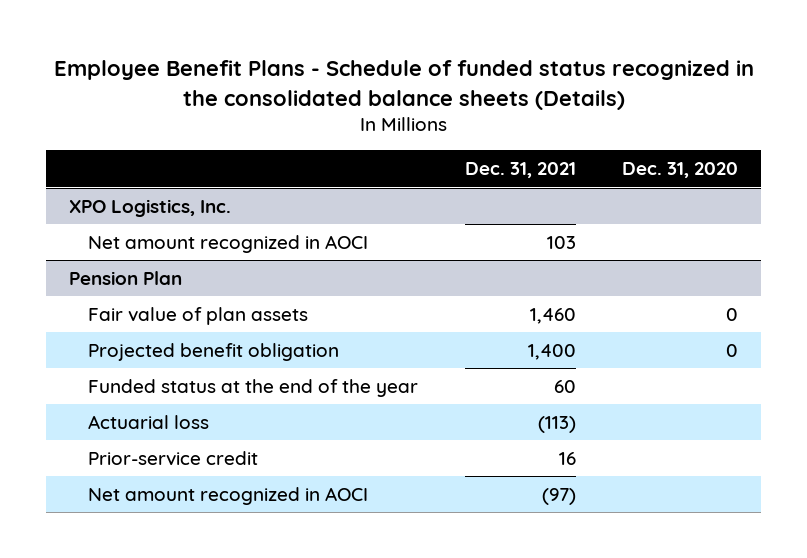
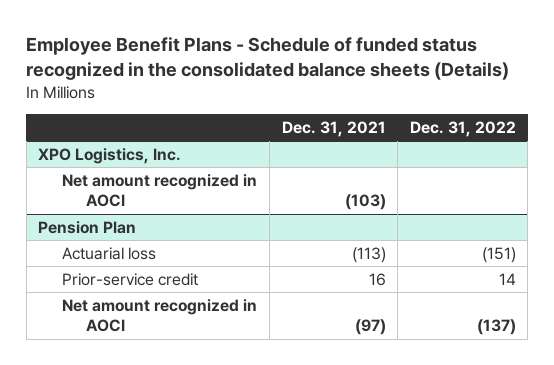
- | Dec. 31, 2021 | Dec. 31, 2020
+ | Dec. 31, 2021 | Dec. 31, 2022
@ XPO Logistics, Inc.
- Net amount recognized in AOCI | 103 |
+ Net amount recognized in AOCI | (103) |
@ Pension Plan
- Fair value of plan assets | 1,460 | 0
- Projected benefit obligation | 1,400 | 0
- Funded status at the end of the year | 60 |

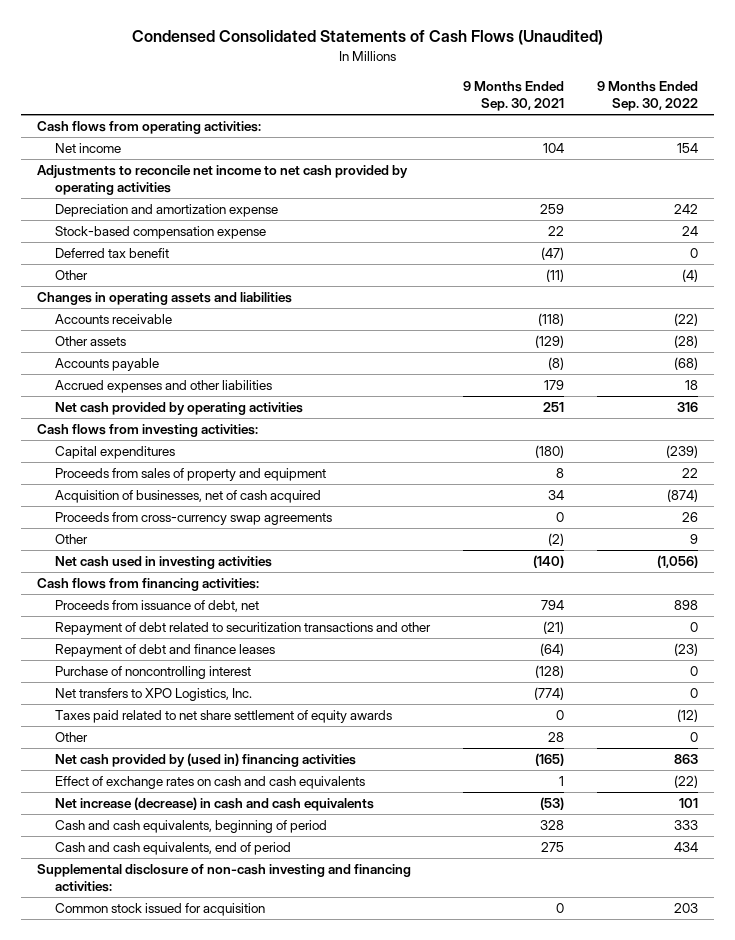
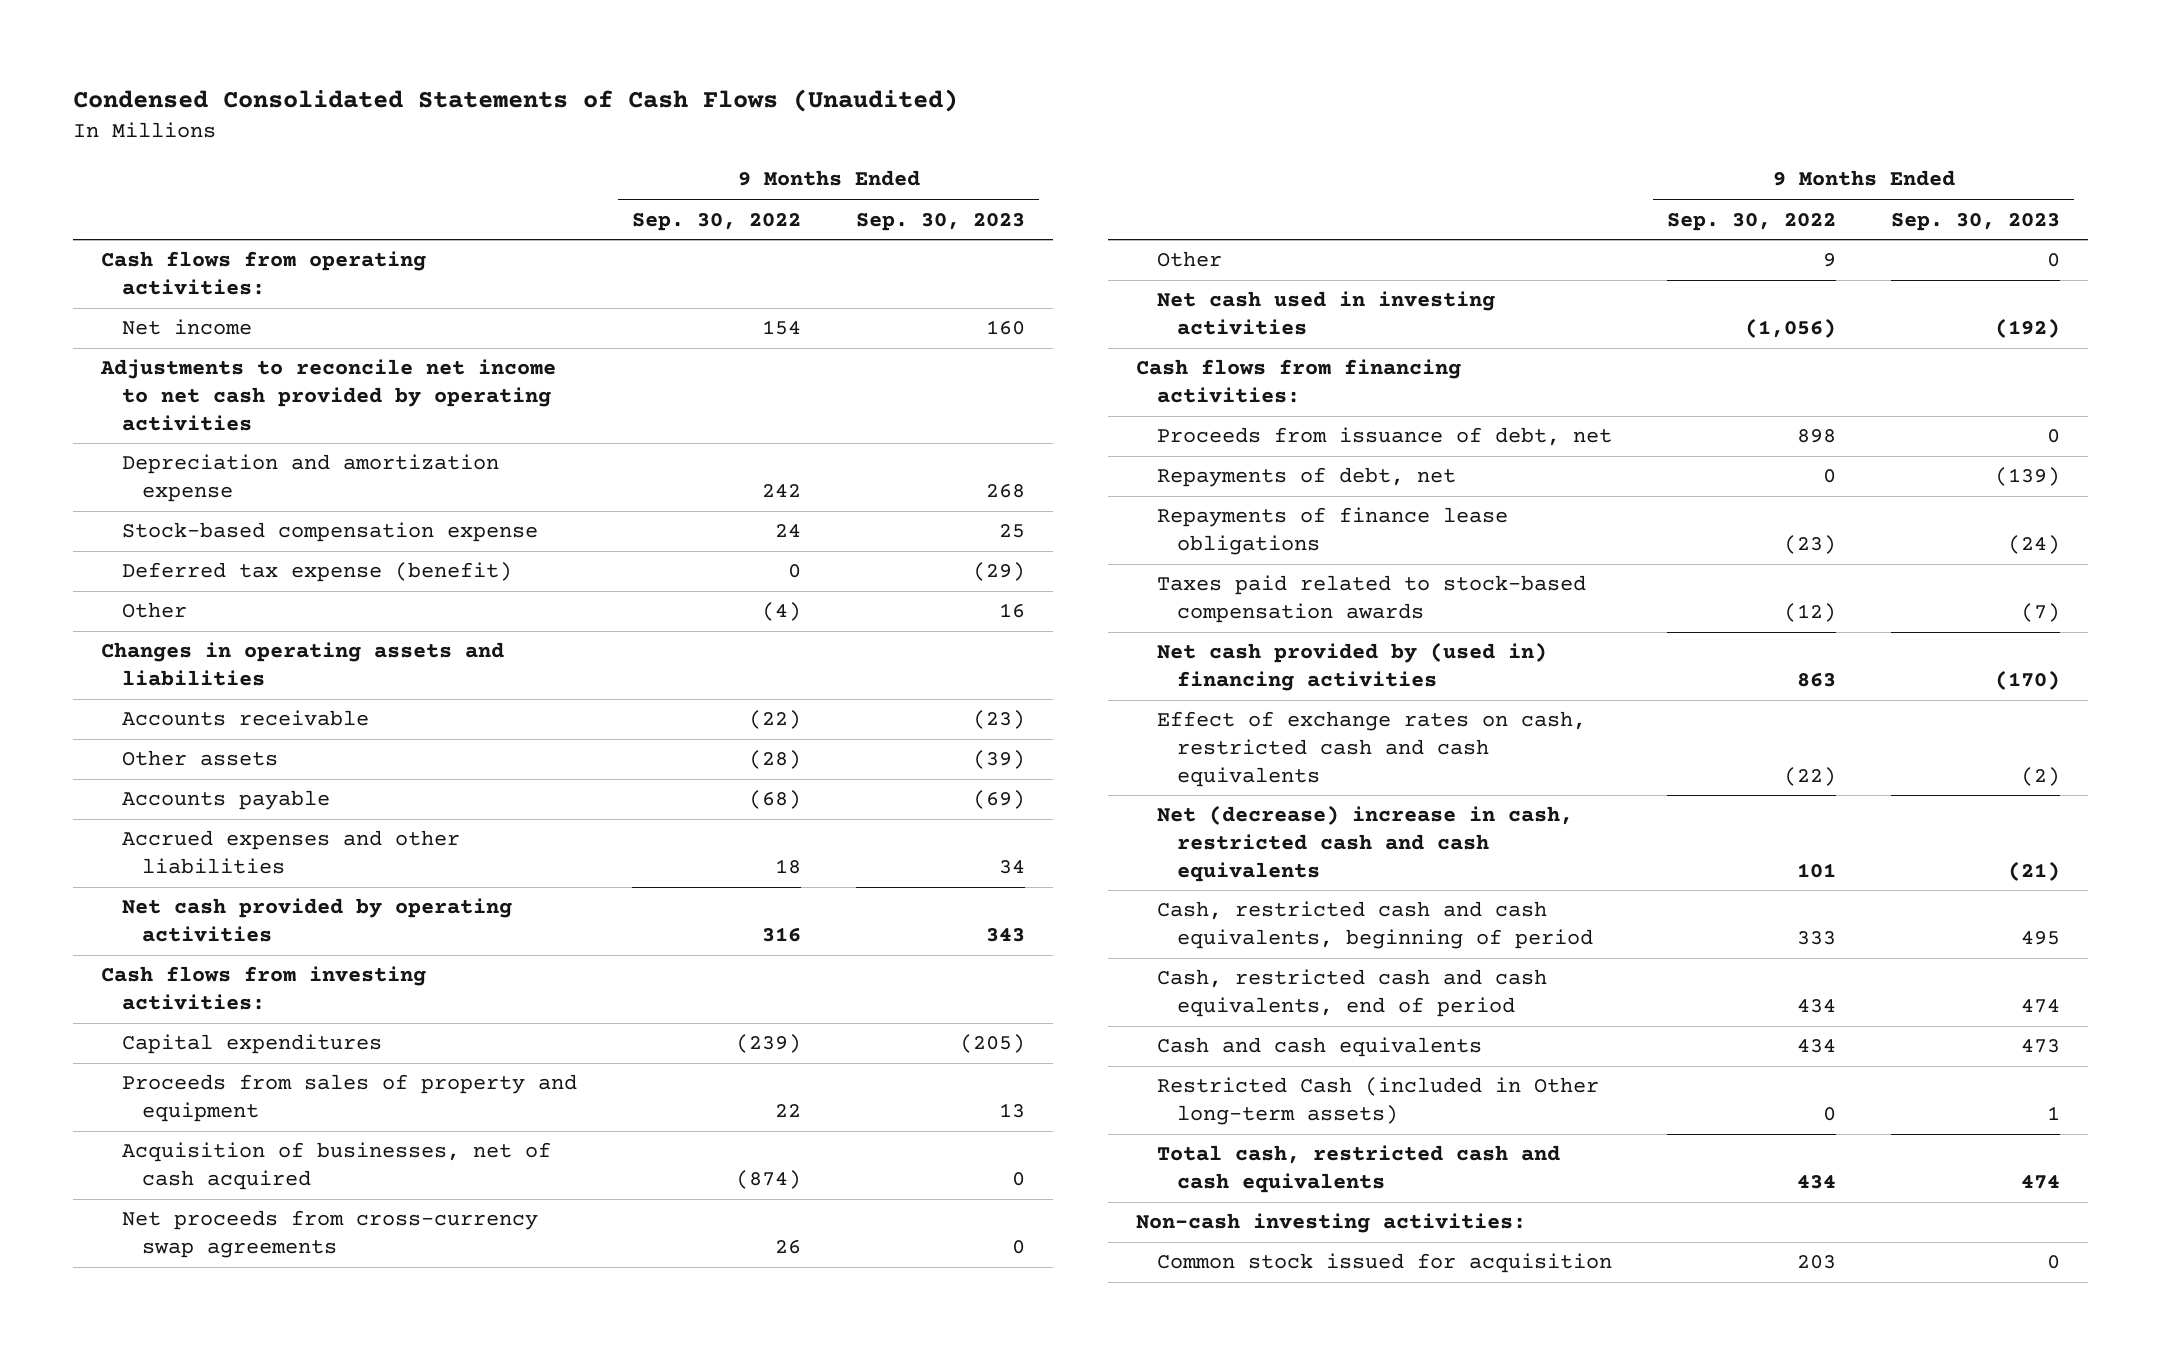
- | 9 Months Ended Sep. 30, 2021 | 9 Months Ended Sep. 30, 2022
+ | 9 Months Ended Sep. 30, 2022 | 9 Months Ended Sep. 30, 2023
- Deferred tax benefit | (47) | 0
+ Deferred tax expense (benefit) | 0 | (29)
- Proceeds from cross-currency swap agreements | 0 | 26
+ Net proceeds from cross-currency swap agreements | 26 | 0
- Repayment of debt related to securitization transactions and other | (21) | 0
- Repayment of debt and finance leases | (64) | (23)
- Purchase of noncontrolling interest | (128) | 0
- Net transfers to XPO Logistics, Inc. | (774) | 0
- Taxes paid related to net share settlement of equity awards | 0 | (12)
- Other | 28 | 0
+ Repayments of debt, net | 0 | (139)
+ Repayments of finance lease obligations | (23) | (24)
+ Taxes paid related to stock-based compensation awards | (12) | (7)
- Effect of exchange rates on cash and cash equivalents | 1 | (22)
- Net increase (decrease) in cash and cash equivalents | (53) | 101
- Cash and cash equivalents, beginning of period | 328 | 333
- Cash and cash equivalents, end of period | 275 | 434
- Supplemental disclosure of non-cash investing and financing activities:
+ Effect of exchange rates on cash, restricted cash and cash equivalents | (22) | (2)
+ Net (decrease) increase in cash, restricted cash and cash equivalents | 101 | (21)
+ Cash, restricted cash and cash equivalents, beginning of period | 333 | 495
+ Cash, restricted cash and cash equivalents, end of period | 434 | 474
+ Cash and cash equivalents | 434 | 473
+ Restricted Cash (included in Other long-term assets) | 0 | 1
+ Total cash, restricted cash and cash equivalents | 434 | 474
+ Non-cash investing activities:

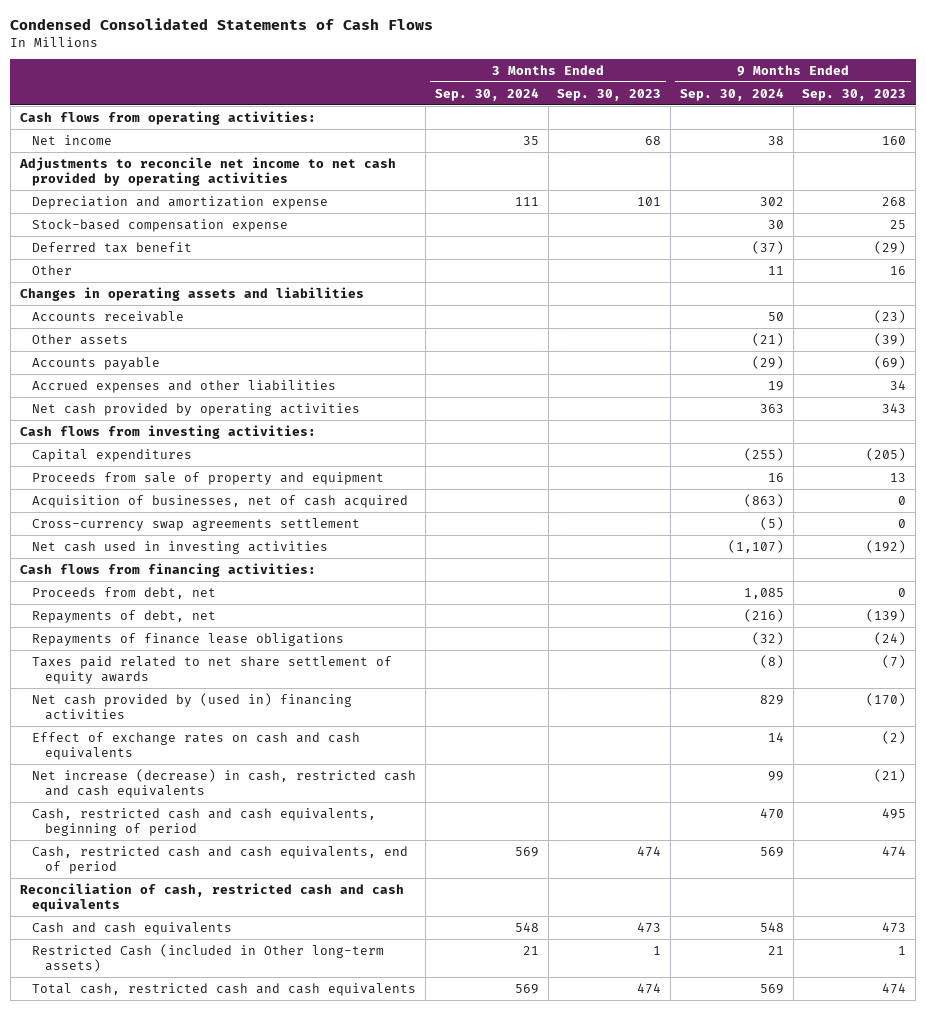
- Condensed Consolidated Statements of Cash Flows (Unaudited)
+ Condensed Consolidated Statements of Cash Flows
- | 9 Months Ended Sep. 30, 2022 | 9 Months Ended Sep. 30, 2023
+ | 3 Months Ended Sep. 30, 2024 | 3 Months Ended Sep. 30, 2023 | 9 Months Ended Sep. 30, 2024 | 9 Months Ended Sep. 30, 2023
- Deferred tax expense (benefit) | 0 | (29)
+ Deferred tax benefit | | | (37) | (29)
- Proceeds from sales of property and equipment | 22 | 13
+ Proceeds from sale of property and equipment | | | 16 | 13
- Net proceeds from cross-currency swap agreements | 26 | 0
- Other | 9 | 0
+ Cross-currency swap agreements settlement | | | (5) | 0
- Proceeds from issuance of debt, net | 898 | 0
+ Proceeds from debt, net | | | 1,085 | 0
- Taxes paid related to stock-based compensation awards | (12) | (7)
+ Taxes paid related to net share settlement of equity awards | | | (8) | (7)
- Effect of exchange rates on cash, restricted cash and cash equivalents | (22) | (2)
- Net (decrease) increase in cash, restricted cash and cash equivalents | 101 | (21)
+ Effect of exchange rates on cash and cash equivalents | | | 14 | (2)
+ Net increase (decrease) in cash, restricted cash and cash equivalents | | | 99 | (21)
+ Reconciliation of cash, restricted cash and cash equivalents
- Non-cash investing activities:
- Common stock issued for acquisition | 203 | 0

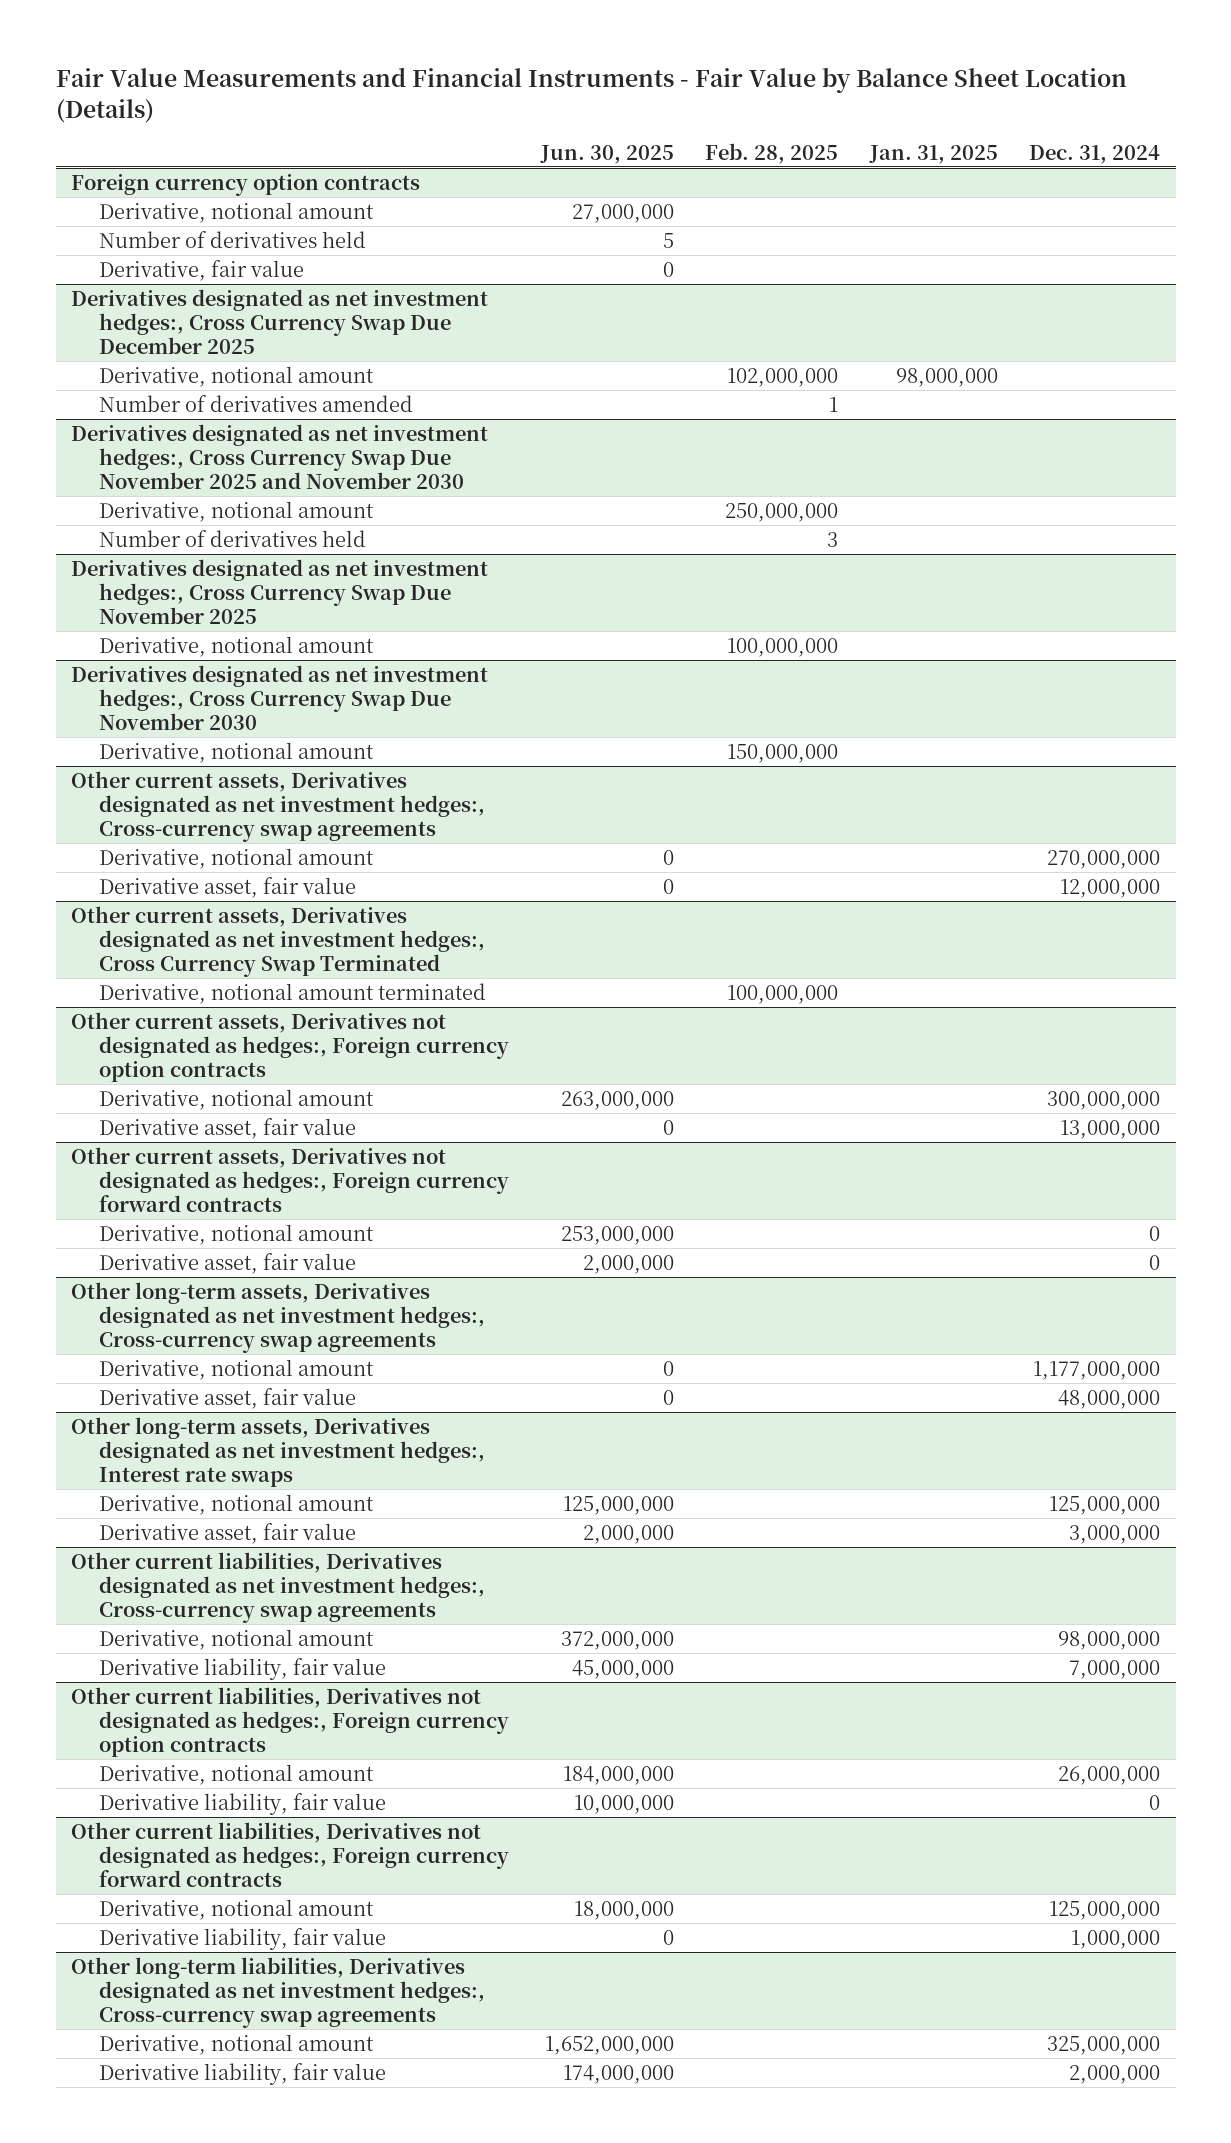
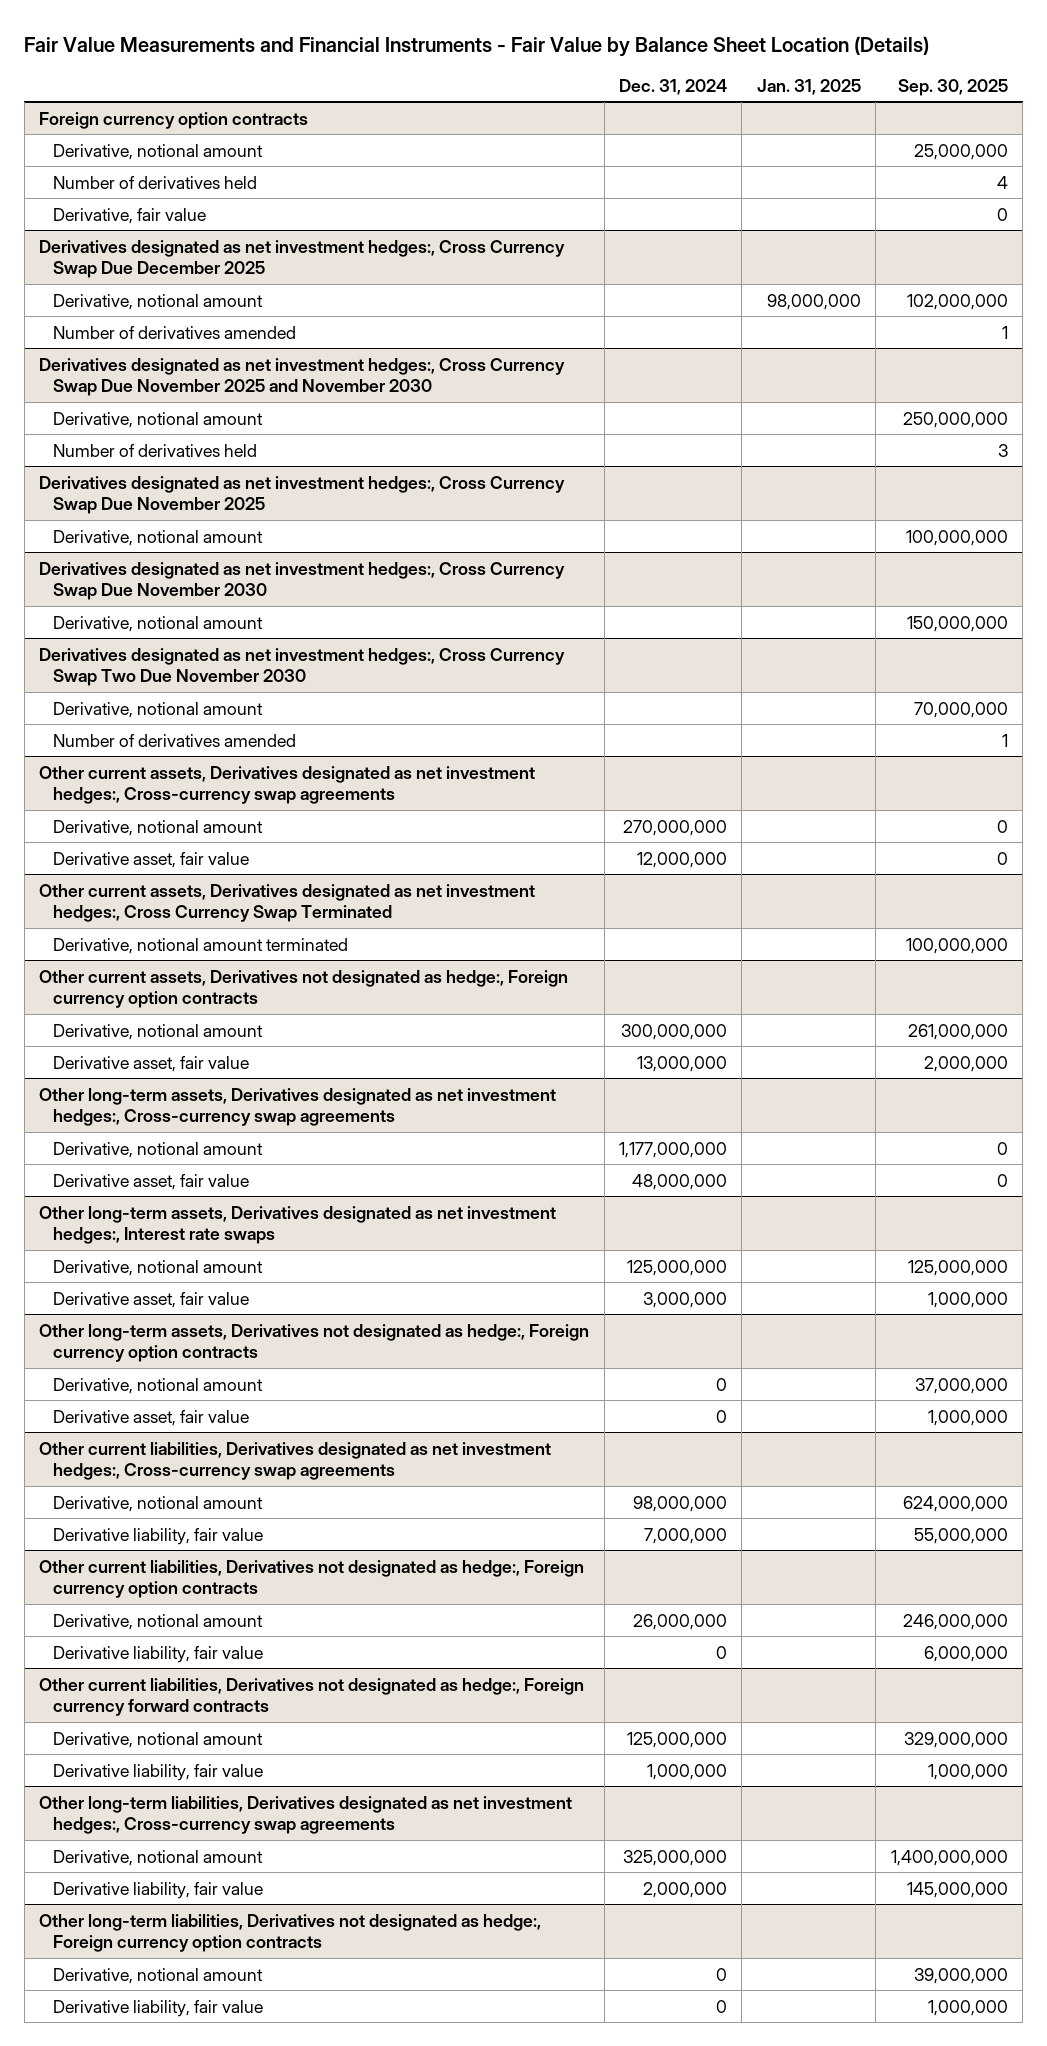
- | Jun. 30, 2025 | Feb. 28, 2025 | Jan. 31, 2025 | Dec. 31, 2024
+ | Dec. 31, 2024 | Jan. 31, 2025 | Sep. 30, 2025
+ Derivatives designated as net investment hedges:, Cross Currency Swap Two Due November 2030
+ Derivative, notional amount | | | 70,000,000
+ Number of derivatives amended | | | 1
- Other current assets, Derivatives not designated as hedges:, Foreign currency option contracts
+ Other current assets, Derivatives not designated as hedge:, Foreign currency option contracts
- Other current assets, Derivatives not designated as hedges:, Foreign currency forward contracts
- Derivative, notional amount | 253,000,000 | | | 0
- Derivative asset, fair value | 2,000,000 | | | 0
+ Other long-term assets, Derivatives not designated as hedge:, Foreign currency option contracts
+ Derivative, notional amount | 0 | | 37,000,000
+ Derivative asset, fair value | 0 | | 1,000,000
- Other current liabilities, Derivatives not designated as hedges:, Foreign currency option contracts
+ Other current liabilities, Derivatives not designated as hedge:, Foreign currency option contracts
- Other current liabilities, Derivatives not designated as hedges:, Foreign currency forward contracts
+ Other current liabilities, Derivatives not designated as hedge:, Foreign currency forward contracts
+ Other long-term liabilities, Derivatives not designated as hedge:, Foreign currency option contracts
+ Derivative, notional amount | 0 | | 39,000,000
+ Derivative liability, fair value | 0 | | 1,000,000

